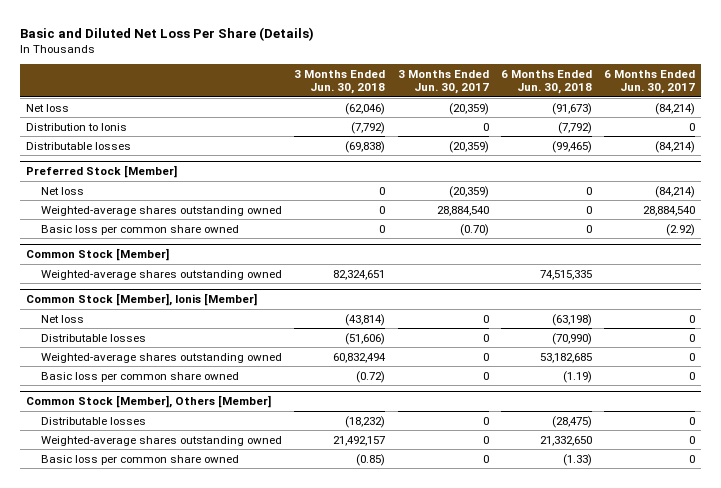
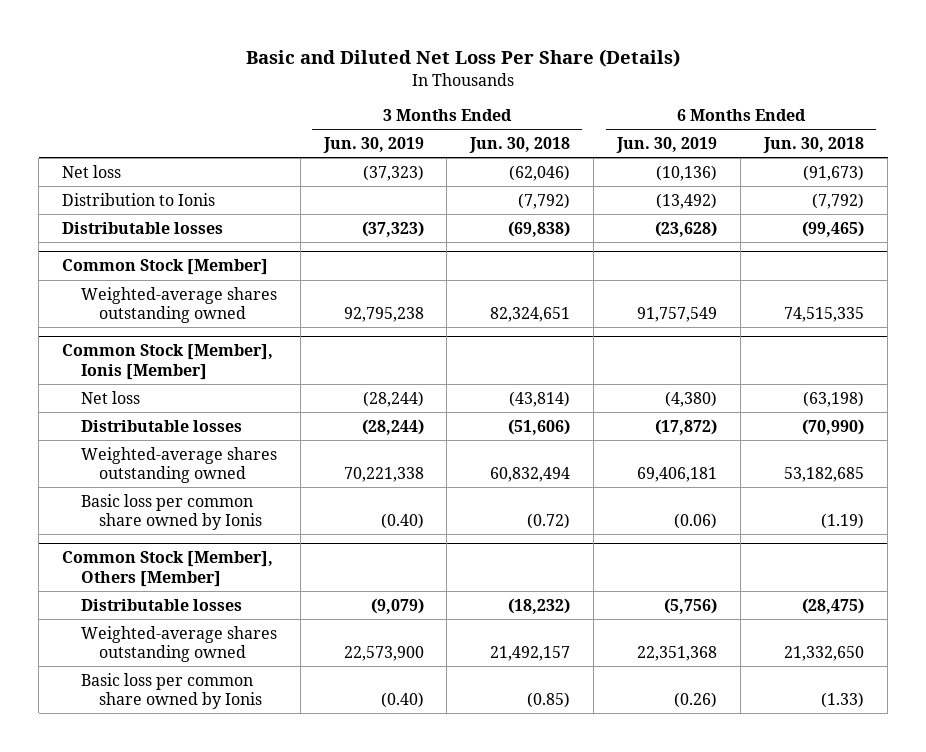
- | 3 Months Ended Jun. 30, 2018 | 3 Months Ended Jun. 30, 2017 | 6 Months Ended Jun. 30, 2018 | 6 Months Ended Jun. 30, 2017
+ | 3 Months Ended Jun. 30, 2019 | 3 Months Ended Jun. 30, 2018 | 6 Months Ended Jun. 30, 2019 | 6 Months Ended Jun. 30, 2018
- Preferred Stock [Member]
- Net loss | 0 | (20,359) | 0 | (84,214)
- Weighted-average shares outstanding owned | 0 | 28,884,540 | 0 | 28,884,540
- Basic loss per common share owned | 0 | (0.70) | 0 | (2.92)
@ Common Stock [Member], Ionis [Member]
- Basic loss per common share owned | (0.72) | 0 | (1.19) | 0
+ Basic loss per common share owned by Ionis | (0.40) | (0.72) | (0.06) | (1.19)
@ Common Stock [Member], Others [Member]
- Basic loss per common share owned | (0.85) | 0 | (1.33) | 0
+ Basic loss per common share owned by Ionis | (0.40) | (0.85) | (0.26) | (1.33)

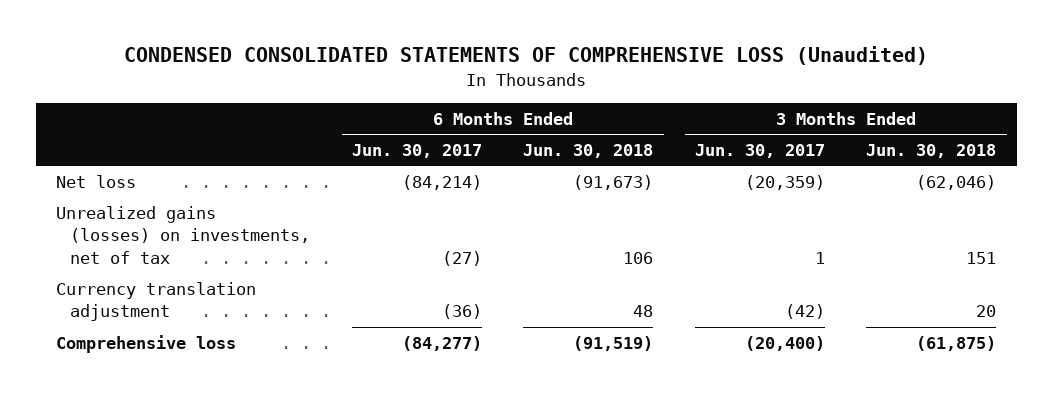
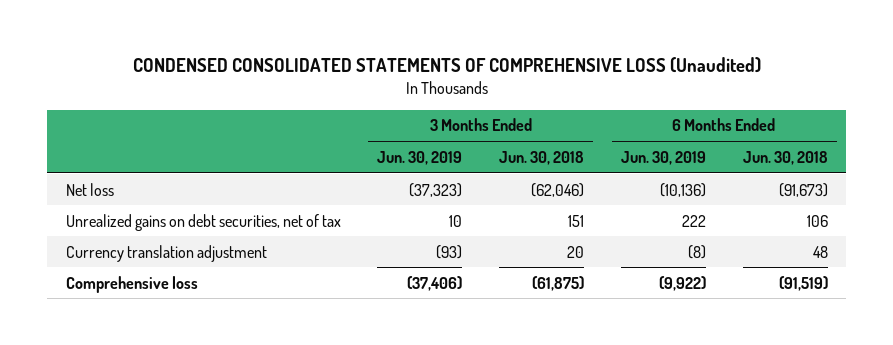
- | 6 Months Ended Jun. 30, 2017 | 6 Months Ended Jun. 30, 2018 | 3 Months Ended Jun. 30, 2017 | 3 Months Ended Jun. 30, 2018
+ | 3 Months Ended Jun. 30, 2019 | 3 Months Ended Jun. 30, 2018 | 6 Months Ended Jun. 30, 2019 | 6 Months Ended Jun. 30, 2018
- Unrealized gains (losses) on investments, net of tax | (27) | 106 | 1 | 151
+ Unrealized gains on debt securities, net of tax | 10 | 151 | 222 | 106

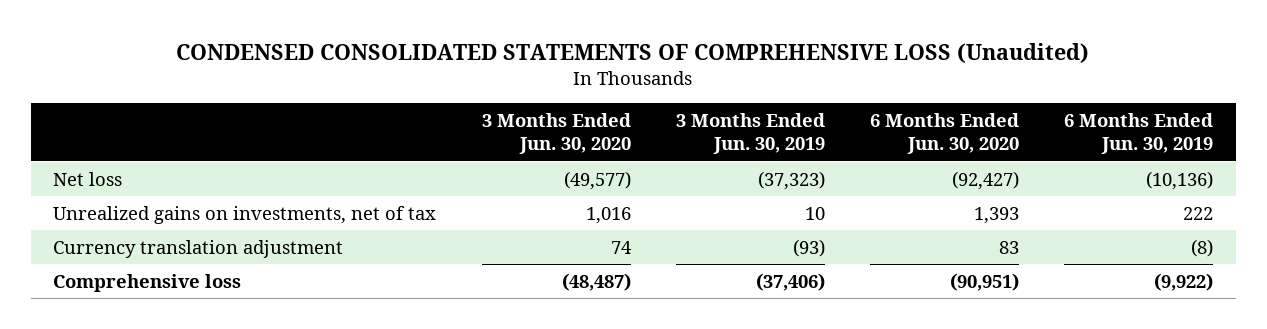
- | 3 Months Ended Jun. 30, 2019 | 3 Months Ended Jun. 30, 2018 | 6 Months Ended Jun. 30, 2019 | 6 Months Ended Jun. 30, 2018
+ | 3 Months Ended Jun. 30, 2020 | 3 Months Ended Jun. 30, 2019 | 6 Months Ended Jun. 30, 2020 | 6 Months Ended Jun. 30, 2019
- Unrealized gains on debt securities, net of tax | 10 | 151 | 222 | 106
+ Unrealized gains on investments, net of tax | 1,016 | 10 | 1,393 | 222

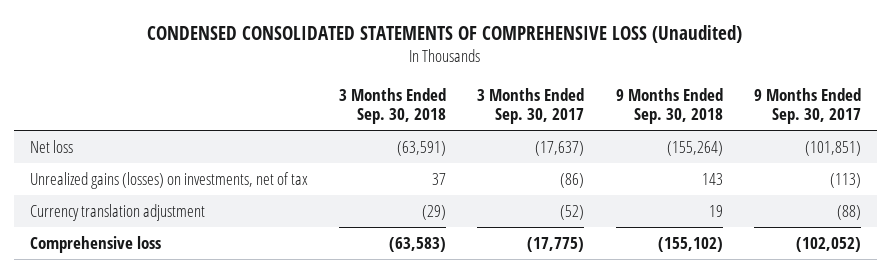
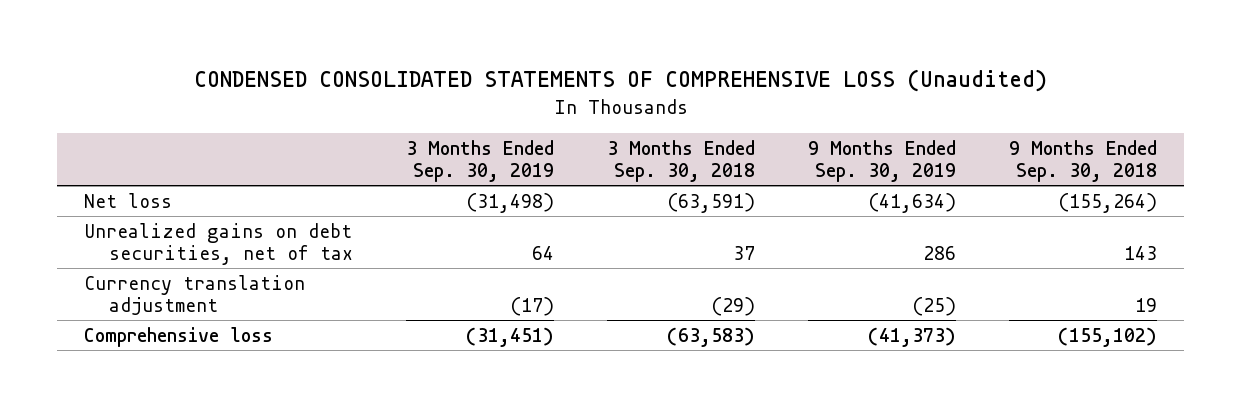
- | 3 Months Ended Sep. 30, 2018 | 3 Months Ended Sep. 30, 2017 | 9 Months Ended Sep. 30, 2018 | 9 Months Ended Sep. 30, 2017
+ | 3 Months Ended Sep. 30, 2019 | 3 Months Ended Sep. 30, 2018 | 9 Months Ended Sep. 30, 2019 | 9 Months Ended Sep. 30, 2018
- Unrealized gains (losses) on investments, net of tax | 37 | (86) | 143 | (113)
+ Unrealized gains on debt securities, net of tax | 64 | 37 | 286 | 143

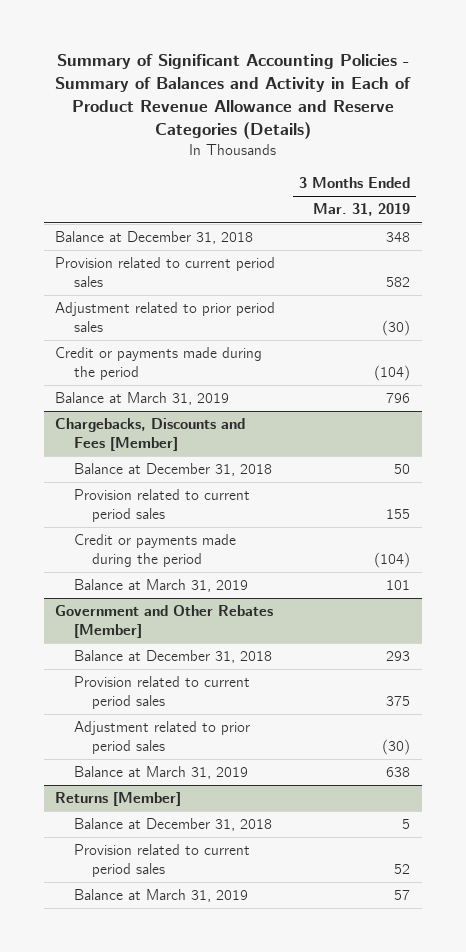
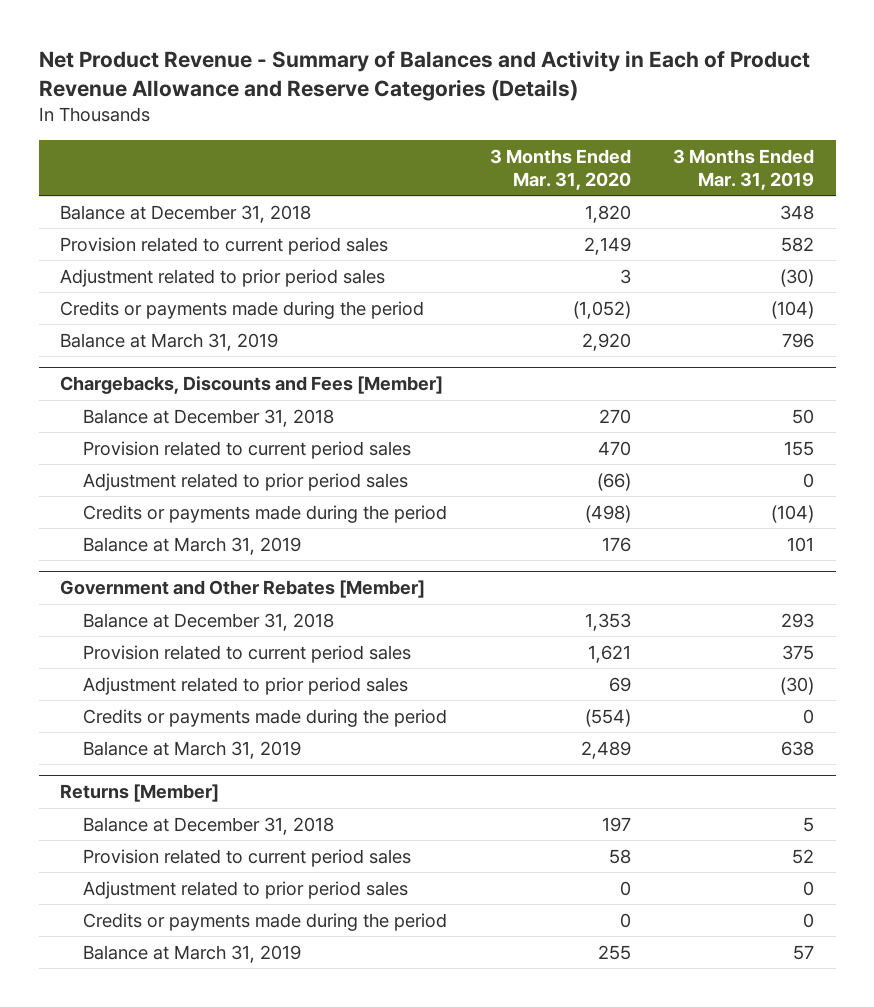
- Summary of Significant Accounting Policies - Summary of Balances and Activity in Each of Product Revenue Allowance and Reserve Categories (Details)
+ Net Product Revenue - Summary of Balances and Activity in Each of Product Revenue Allowance and Reserve Categories (Details)
- | 3 Months Ended Mar. 31, 2019
+ | 3 Months Ended Mar. 31, 2020 | 3 Months Ended Mar. 31, 2019
- Credit or payments made during the period | (104)
+ Credits or payments made during the period | (1,052) | (104)
@ Chargebacks, Discounts and Fees [Member]
- Credit or payments made during the period | (104)
+ Adjustment related to prior period sales | (66) | 0
+ Credits or payments made during the period | (498) | (104)
@ Government and Other Rebates [Member]
+ Credits or payments made during the period | (554) | 0
@ Returns [Member]
+ Adjustment related to prior period sales | 0 | 0
+ Credits or payments made during the period | 0 | 0

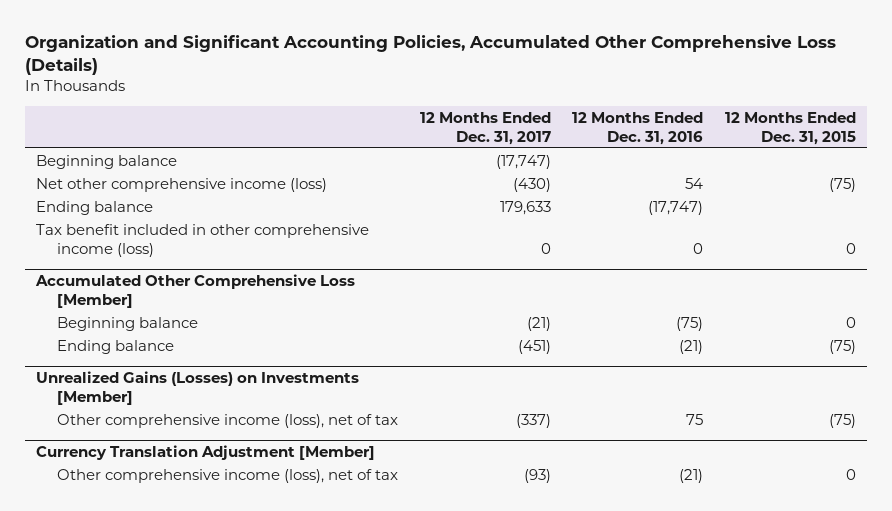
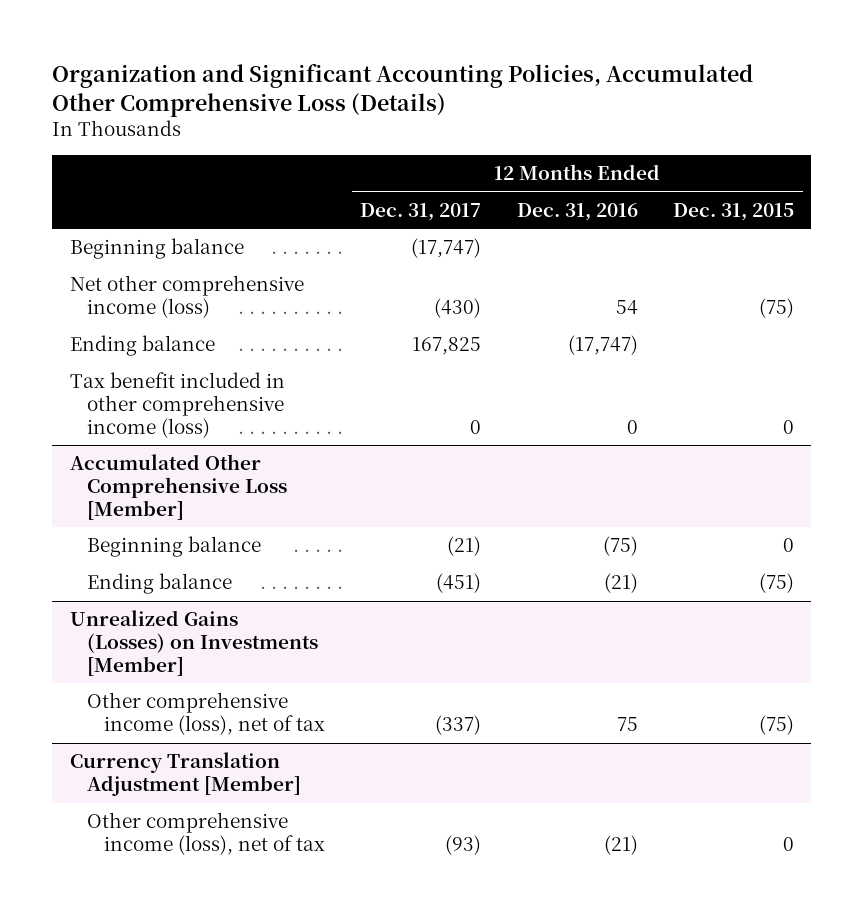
- Ending balance | 179,633 | (17,747) |
+ Ending balance | 167,825 | (17,747) |

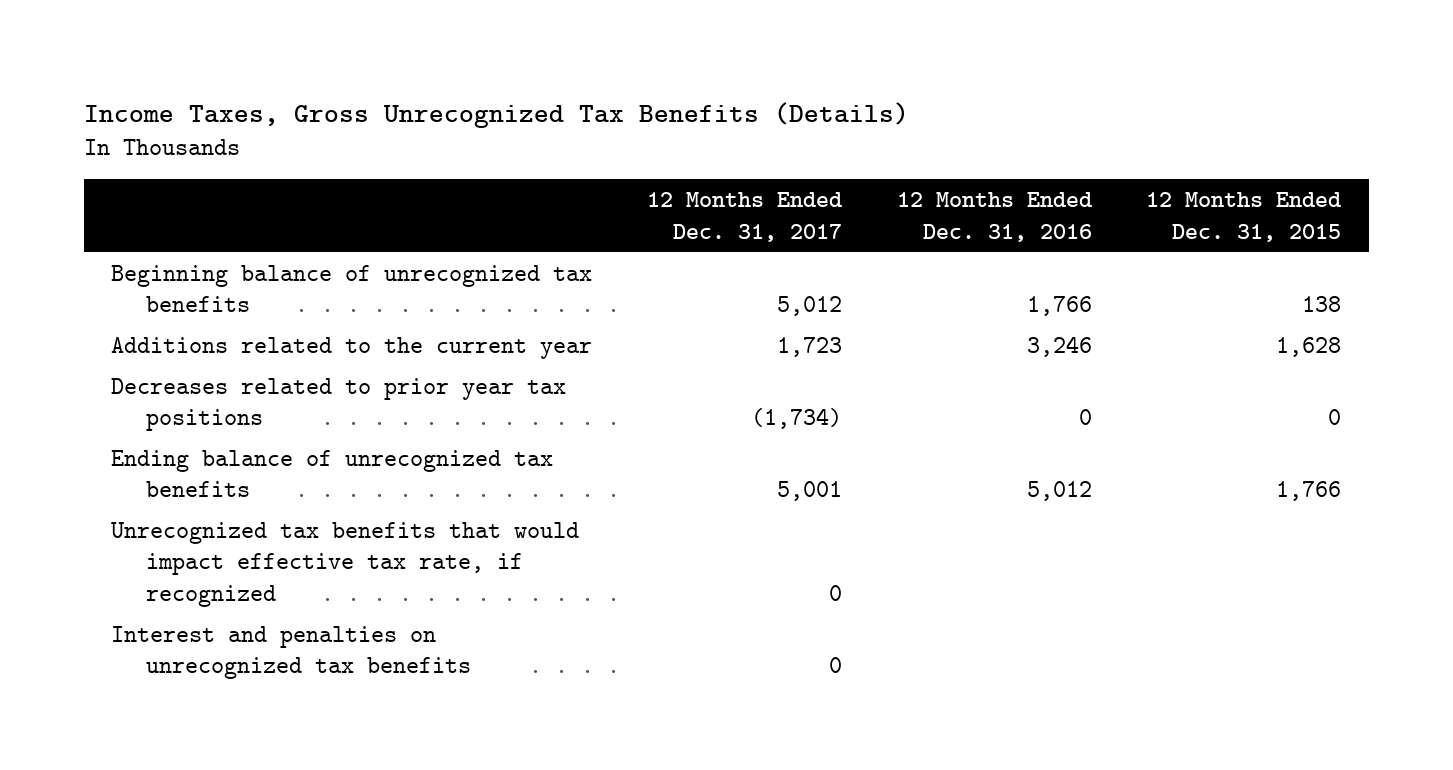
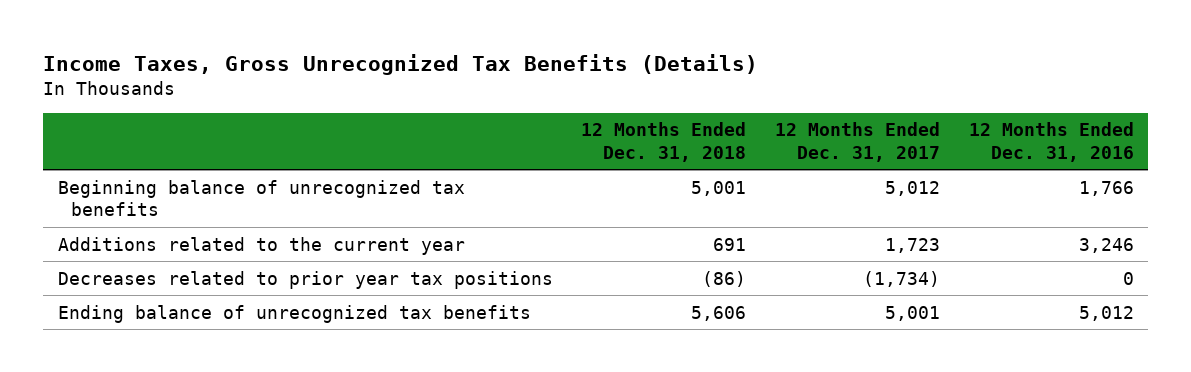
- | 12 Months Ended Dec. 31, 2017 | 12 Months Ended Dec. 31, 2016 | 12 Months Ended Dec. 31, 2015
+ | 12 Months Ended Dec. 31, 2018 | 12 Months Ended Dec. 31, 2017 | 12 Months Ended Dec. 31, 2016
- Unrecognized tax benefits that would impact effective tax rate, if recognized | 0 | |
- Interest and penalties on unrecognized tax benefits | 0 | |

